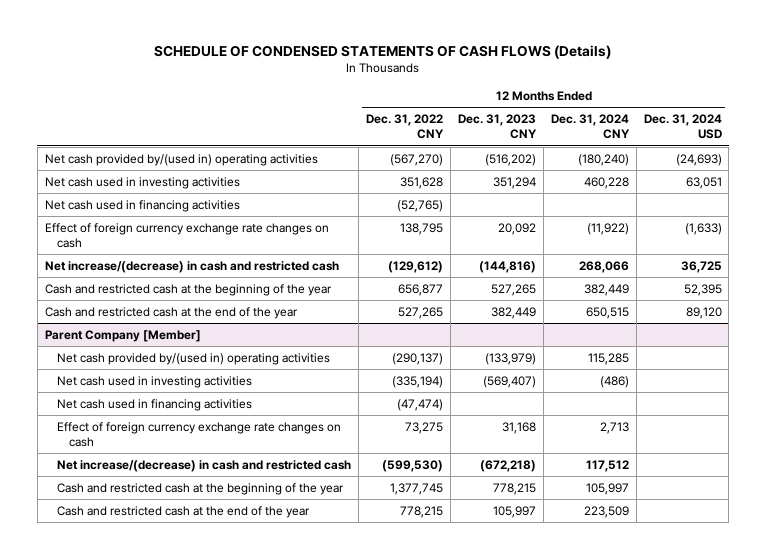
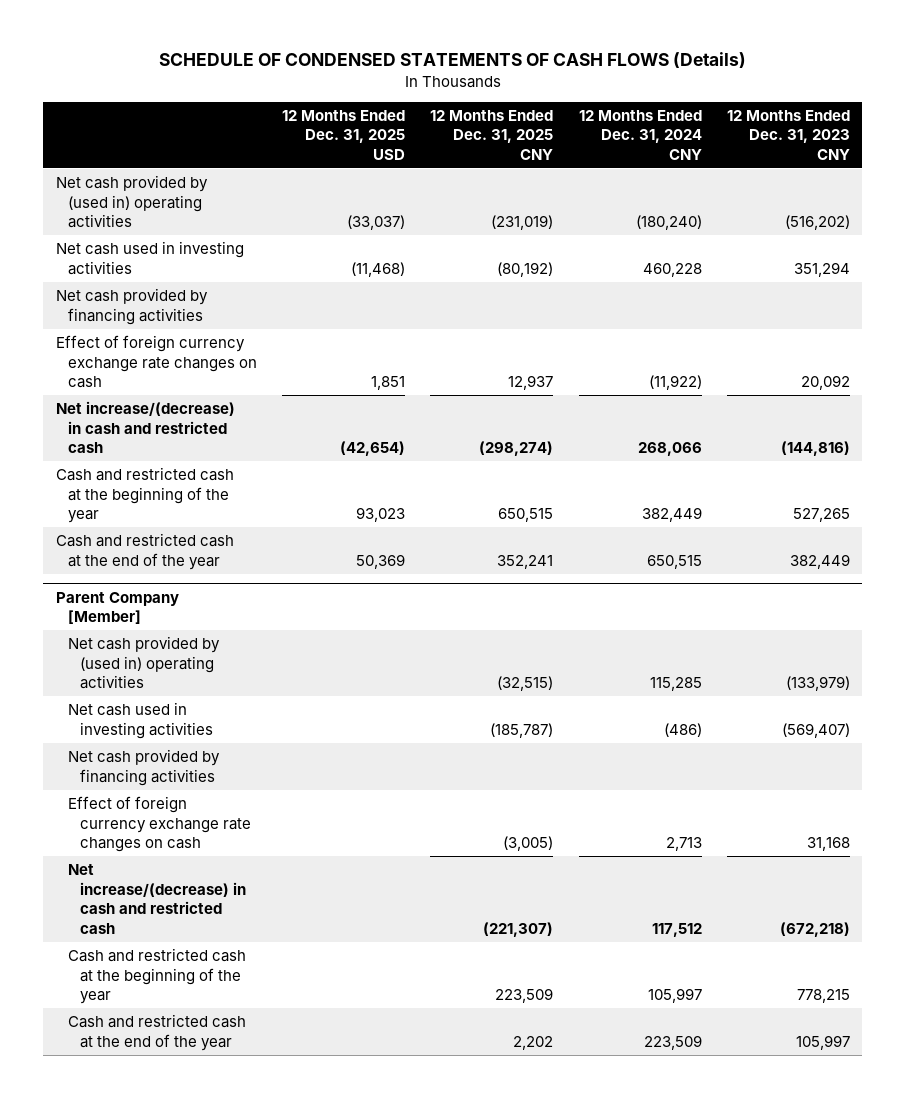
- | 12 Months Ended Dec. 31, 2022 CNY | 12 Months Ended Dec. 31, 2023 CNY | 12 Months Ended Dec. 31, 2024 CNY | 12 Months Ended Dec. 31, 2024 USD
+ | 12 Months Ended Dec. 31, 2025 USD | 12 Months Ended Dec. 31, 2025 CNY | 12 Months Ended Dec. 31, 2024 CNY | 12 Months Ended Dec. 31, 2023 CNY
- Net cash provided by/(used in) operating activities | (567,270) | (516,202) | (180,240) | (24,693)
+ Net cash provided by (used in) operating activities | (33,037) | (231,019) | (180,240) | (516,202)
- Net cash used in financing activities | (52,765) | | |
+ Net cash provided by financing activities
@ Parent Company [Member]
- Net cash provided by/(used in) operating activities | (290,137) | (133,979) | 115,285 |
+ Net cash provided by (used in) operating activities | | (32,515) | 115,285 | (133,979)
- Net cash used in financing activities | (47,474) | | |
+ Net cash provided by financing activities

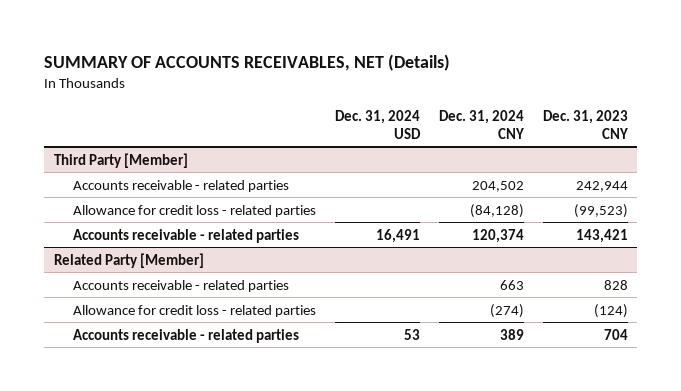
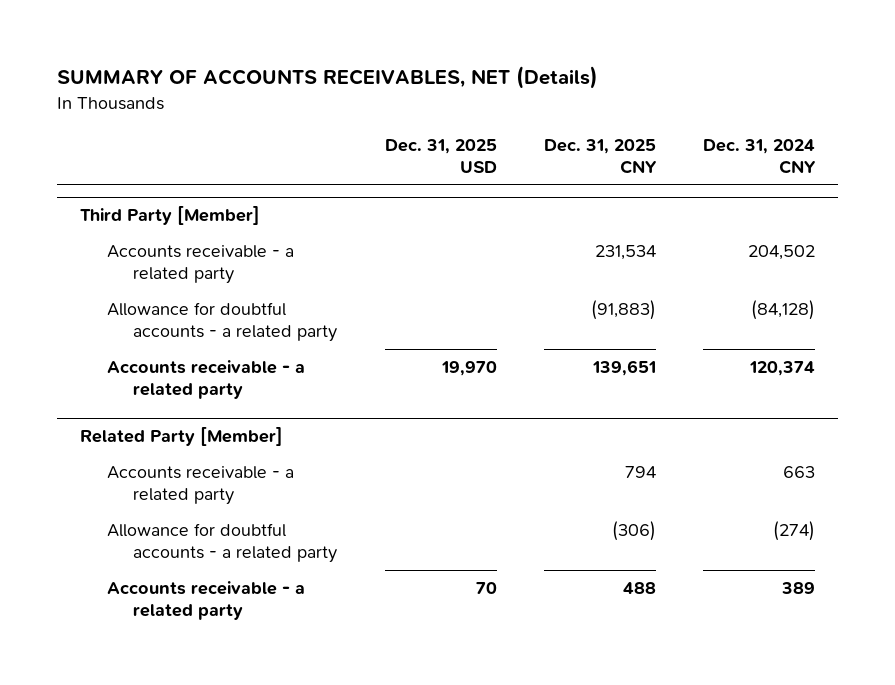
- | Dec. 31, 2024 USD | Dec. 31, 2024 CNY | Dec. 31, 2023 CNY
+ | Dec. 31, 2025 USD | Dec. 31, 2025 CNY | Dec. 31, 2024 CNY
@ Third Party [Member]
- Accounts receivable - related parties | | 204,502 | 242,944
- Allowance for credit loss - related parties | | (84,128) | (99,523)
- Accounts receivable - related parties | 16,491 | 120,374 | 143,421
+ Accounts receivable - a related party | | 231,534 | 204,502
+ Allowance for doubtful accounts - a related party | | (91,883) | (84,128)
+ Accounts receivable - a related party | 19,970 | 139,651 | 120,374
@ Related Party [Member]
- Accounts receivable - related parties | | 663 | 828
- Allowance for credit loss - related parties | | (274) | (124)
- Accounts receivable - related parties | 53 | 389 | 704
+ Accounts receivable - a related party | | 794 | 663
+ Allowance for doubtful accounts - a related party | | (306) | (274)
+ Accounts receivable - a related party | 70 | 488 | 389

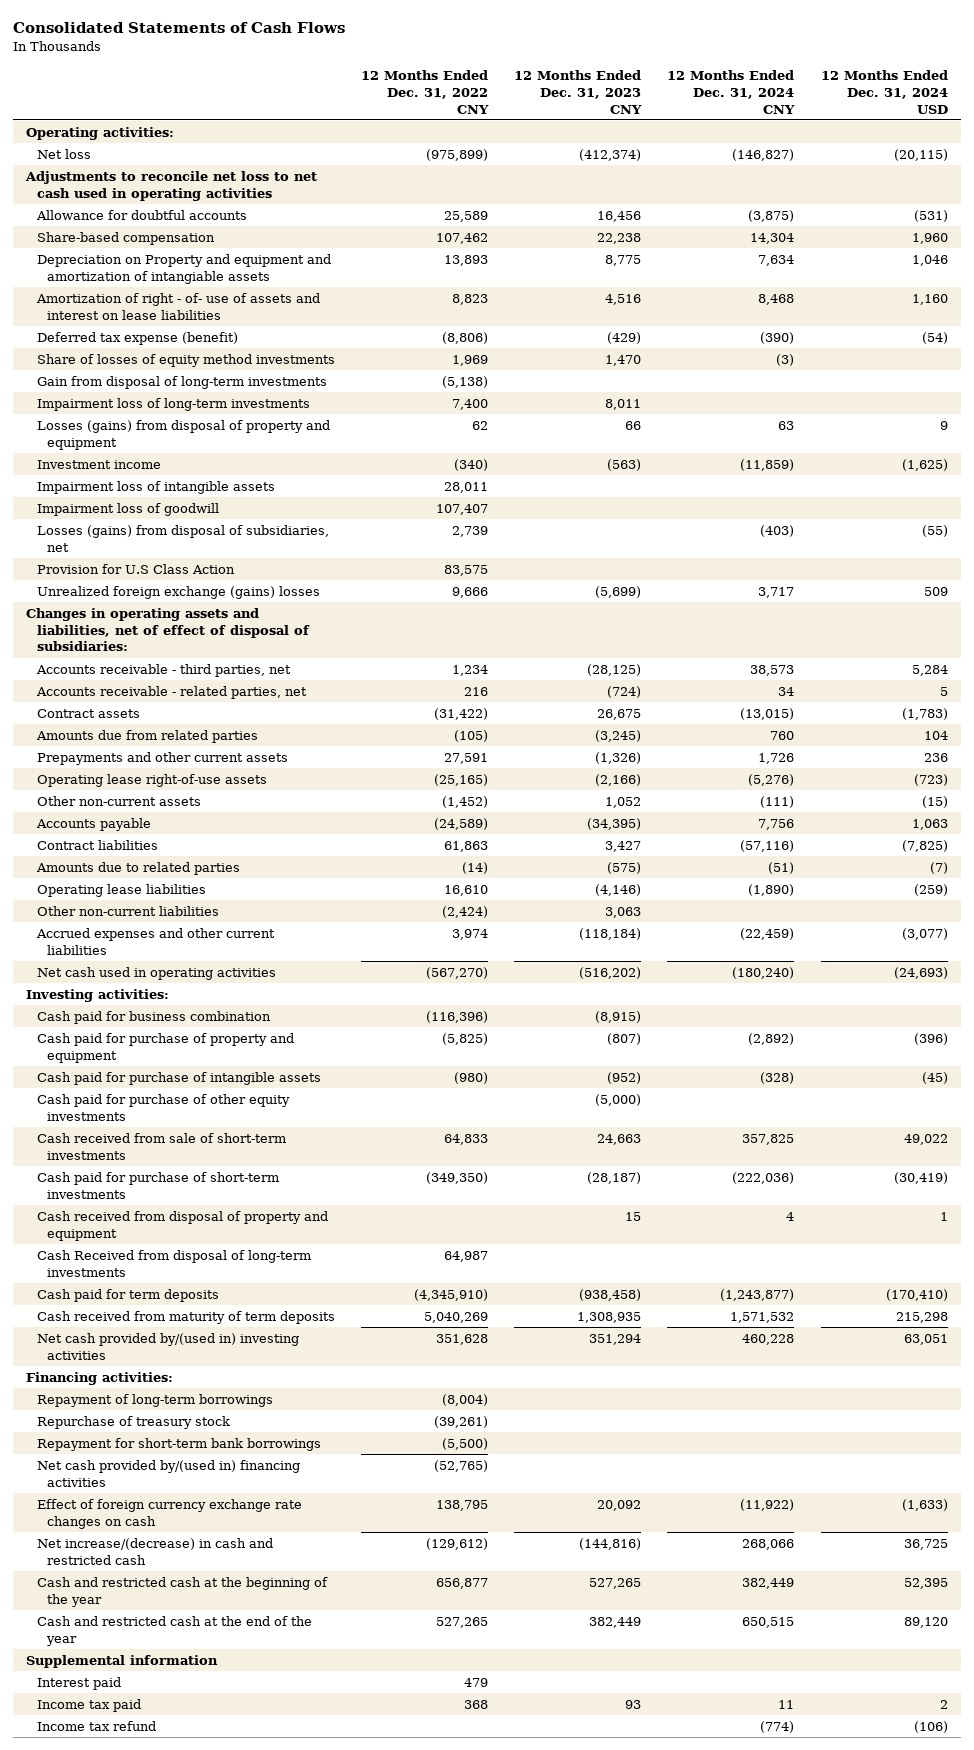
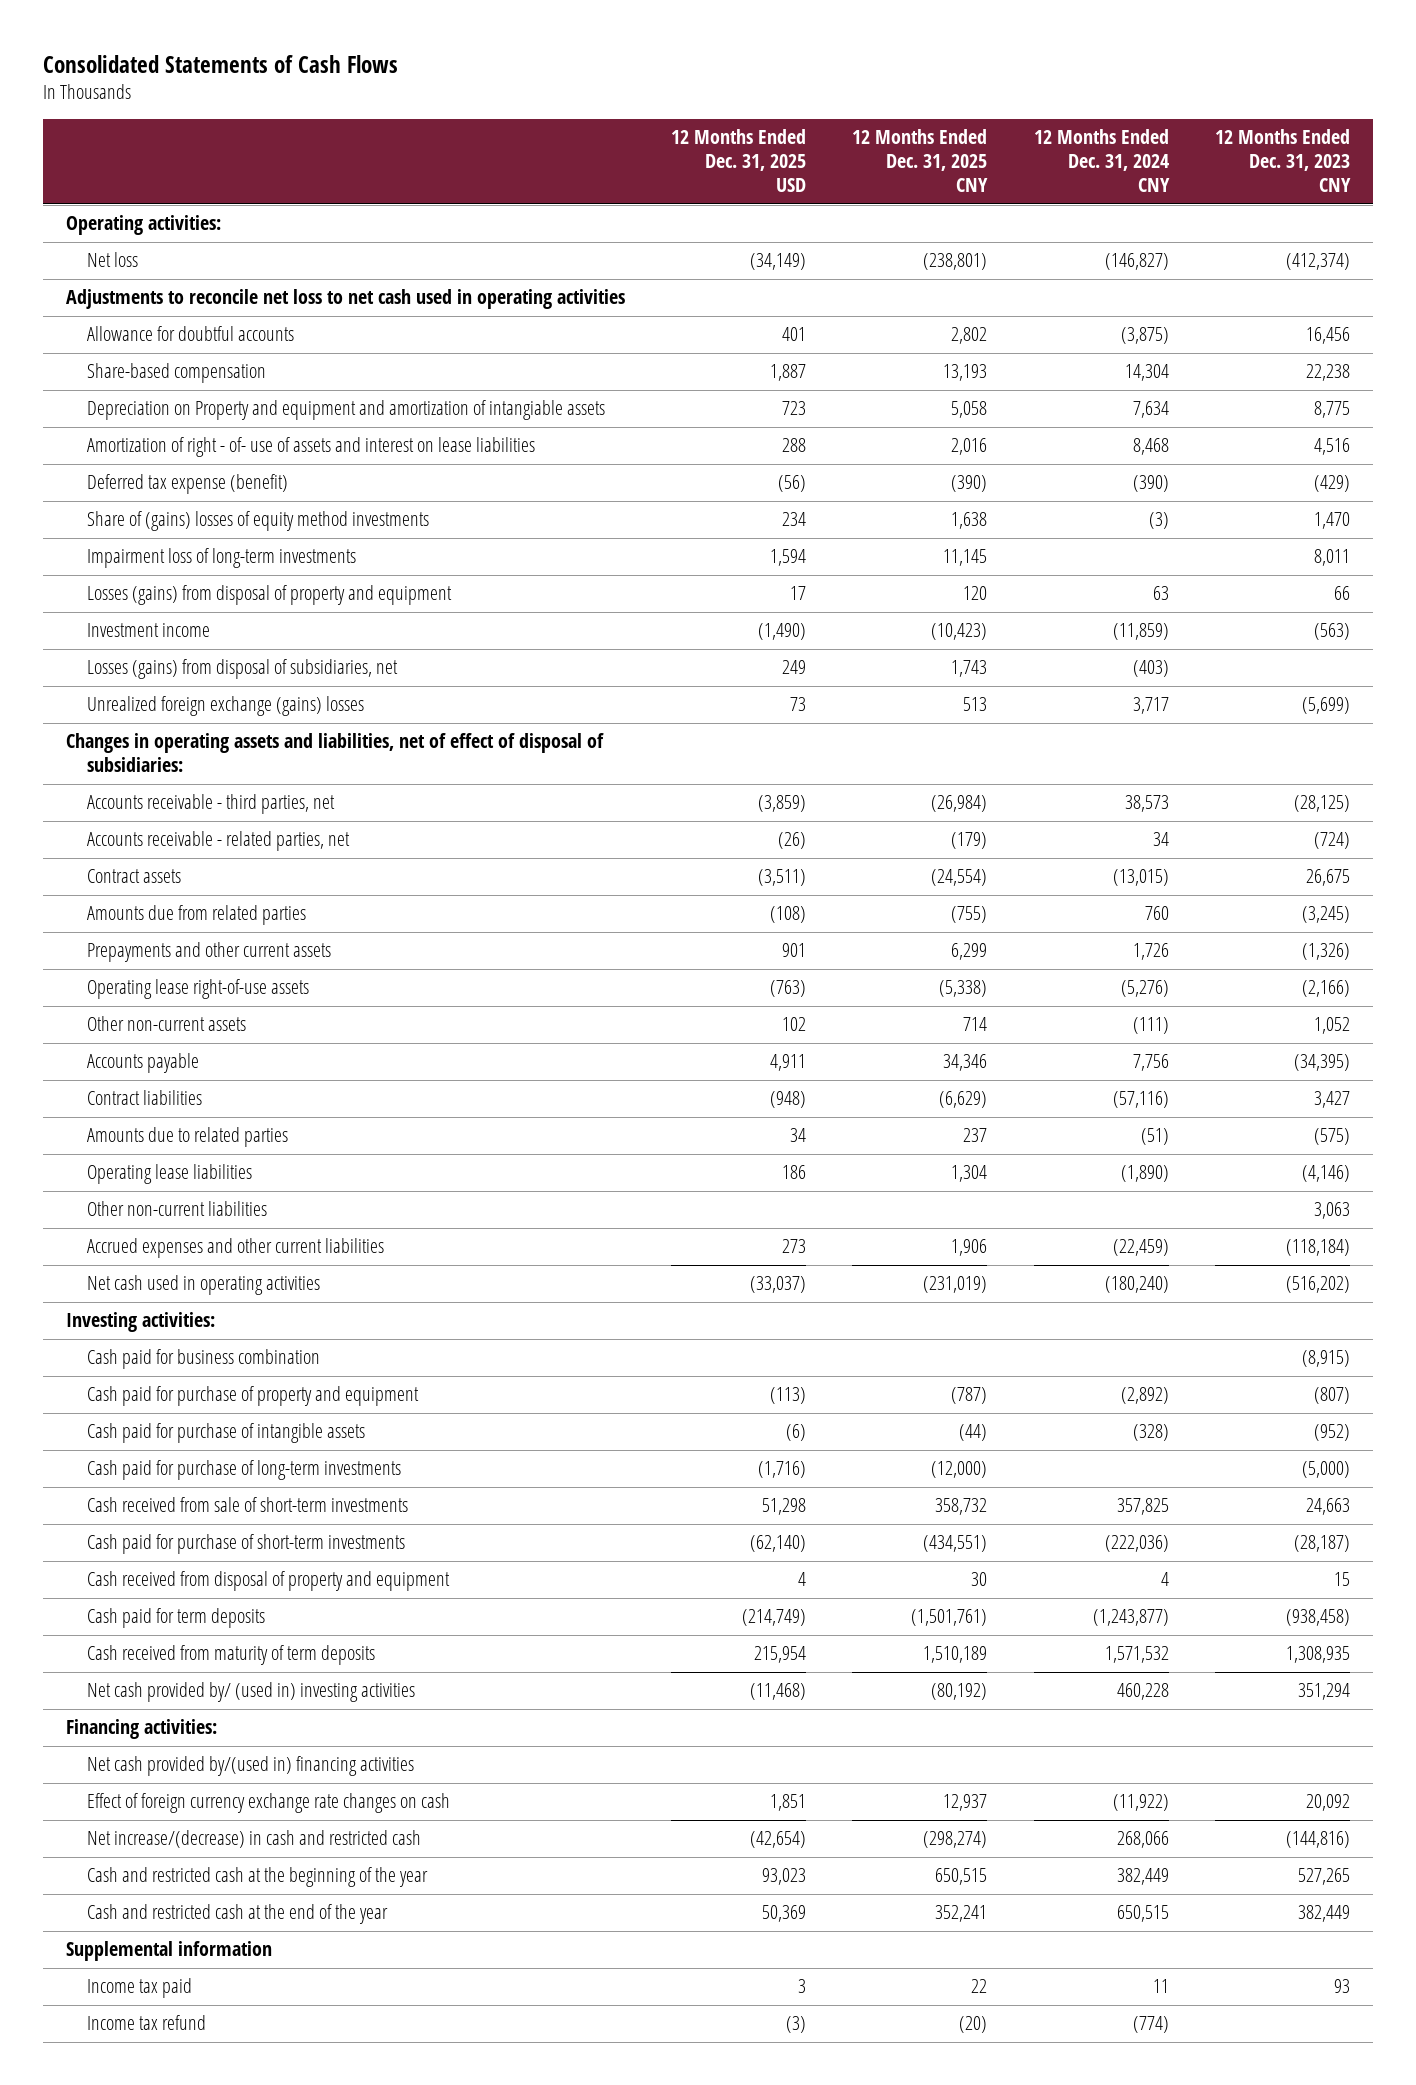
- | 12 Months Ended Dec. 31, 2022 CNY | 12 Months Ended Dec. 31, 2023 CNY | 12 Months Ended Dec. 31, 2024 CNY | 12 Months Ended Dec. 31, 2024 USD
+ | 12 Months Ended Dec. 31, 2025 USD | 12 Months Ended Dec. 31, 2025 CNY | 12 Months Ended Dec. 31, 2024 CNY | 12 Months Ended Dec. 31, 2023 CNY
- Share of losses of equity method investments | 1,969 | 1,470 | (3) |
- Gain from disposal of long-term investments | (5,138) | | |
+ Share of (gains) losses of equity method investments | 234 | 1,638 | (3) | 1,470
- Impairment loss of intangible assets | 28,011 | | |
- Impairment loss of goodwill | 107,407 | | |
- Provision for U.S Class Action | 83,575 | | |
- Cash paid for purchase of other equity investments | | (5,000) | |
+ Cash paid for purchase of long-term investments | (1,716) | (12,000) | | (5,000)
- Cash Received from disposal of long-term investments | 64,987 | | |
- Net cash provided by/(used in) investing activities | 351,628 | 351,294 | 460,228 | 63,051
+ Net cash provided by/ (used in) investing activities | (11,468) | (80,192) | 460,228 | 351,294
- Repayment of long-term borrowings | (8,004) | | |
- Repurchase of treasury stock | (39,261) | | |
- Repayment for short-term bank borrowings | (5,500) | | |
- Interest paid | 479 | | |

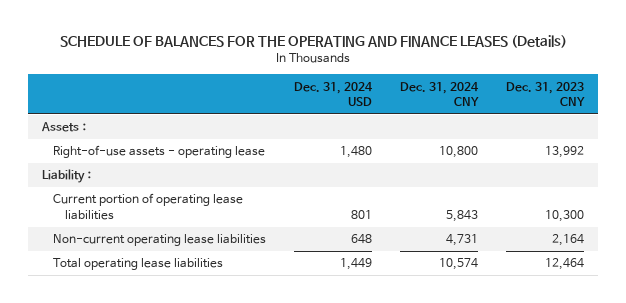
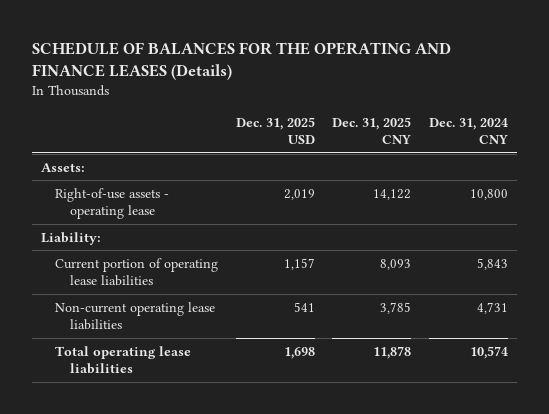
- | Dec. 31, 2024 USD | Dec. 31, 2024 CNY | Dec. 31, 2023 CNY
+ | Dec. 31, 2025 USD | Dec. 31, 2025 CNY | Dec. 31, 2024 CNY
- Assets：
+ Assets:
- Liability：
+ Liability:

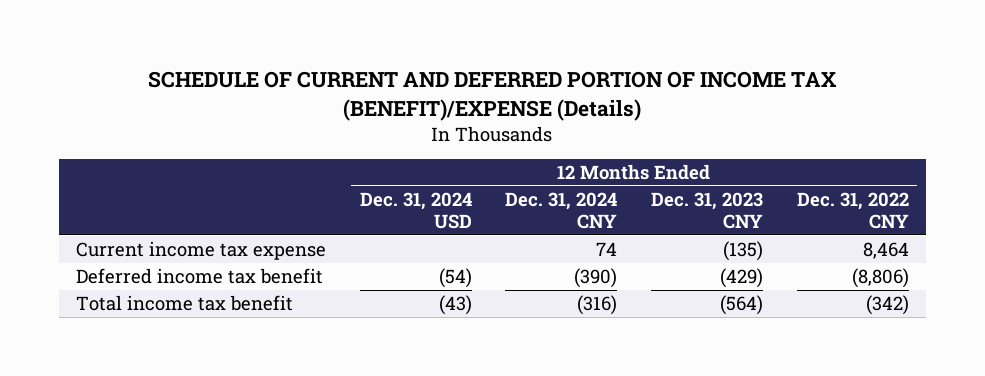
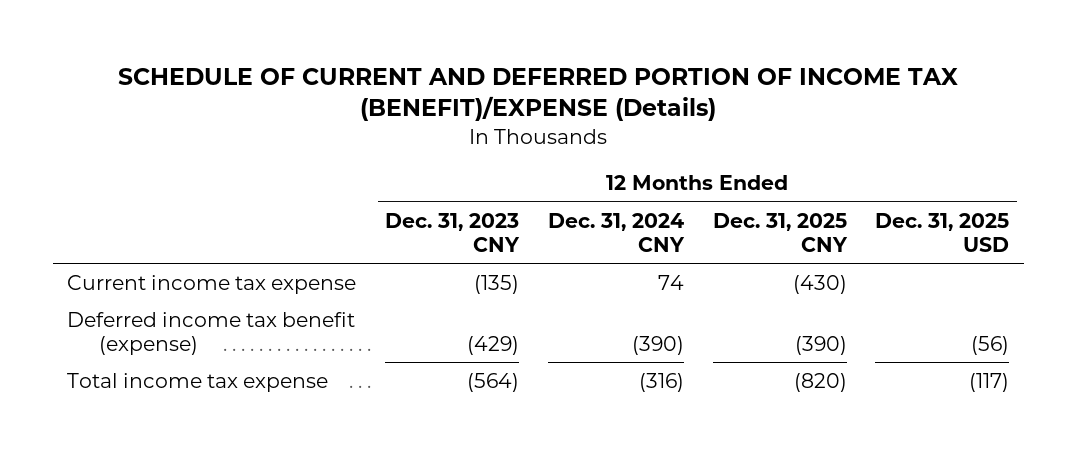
- | 12 Months Ended Dec. 31, 2024 USD | 12 Months Ended Dec. 31, 2024 CNY | 12 Months Ended Dec. 31, 2023 CNY | 12 Months Ended Dec. 31, 2022 CNY
+ | 12 Months Ended Dec. 31, 2023 CNY | 12 Months Ended Dec. 31, 2024 CNY | 12 Months Ended Dec. 31, 2025 CNY | 12 Months Ended Dec. 31, 2025 USD
- Deferred income tax benefit | (54) | (390) | (429) | (8,806)
- Total income tax benefit | (43) | (316) | (564) | (342)
+ Deferred income tax benefit (expense) | (429) | (390) | (390) | (56)
+ Total income tax expense | (564) | (316) | (820) | (117)

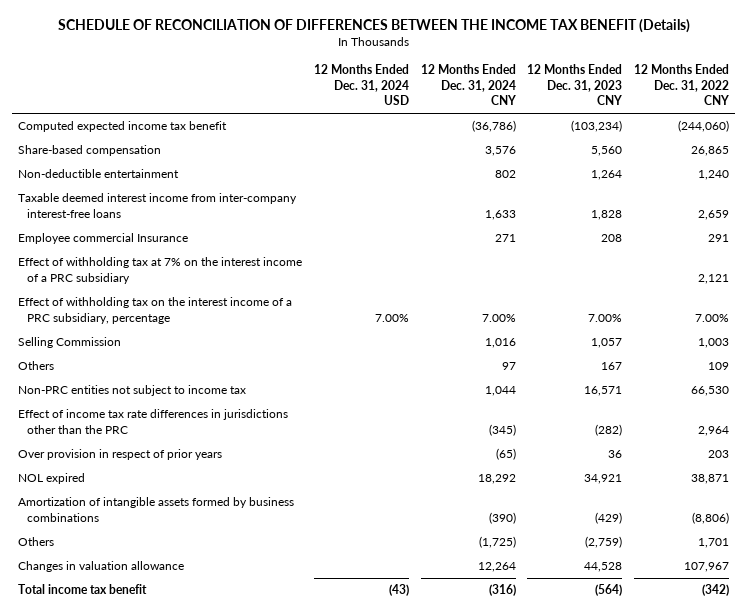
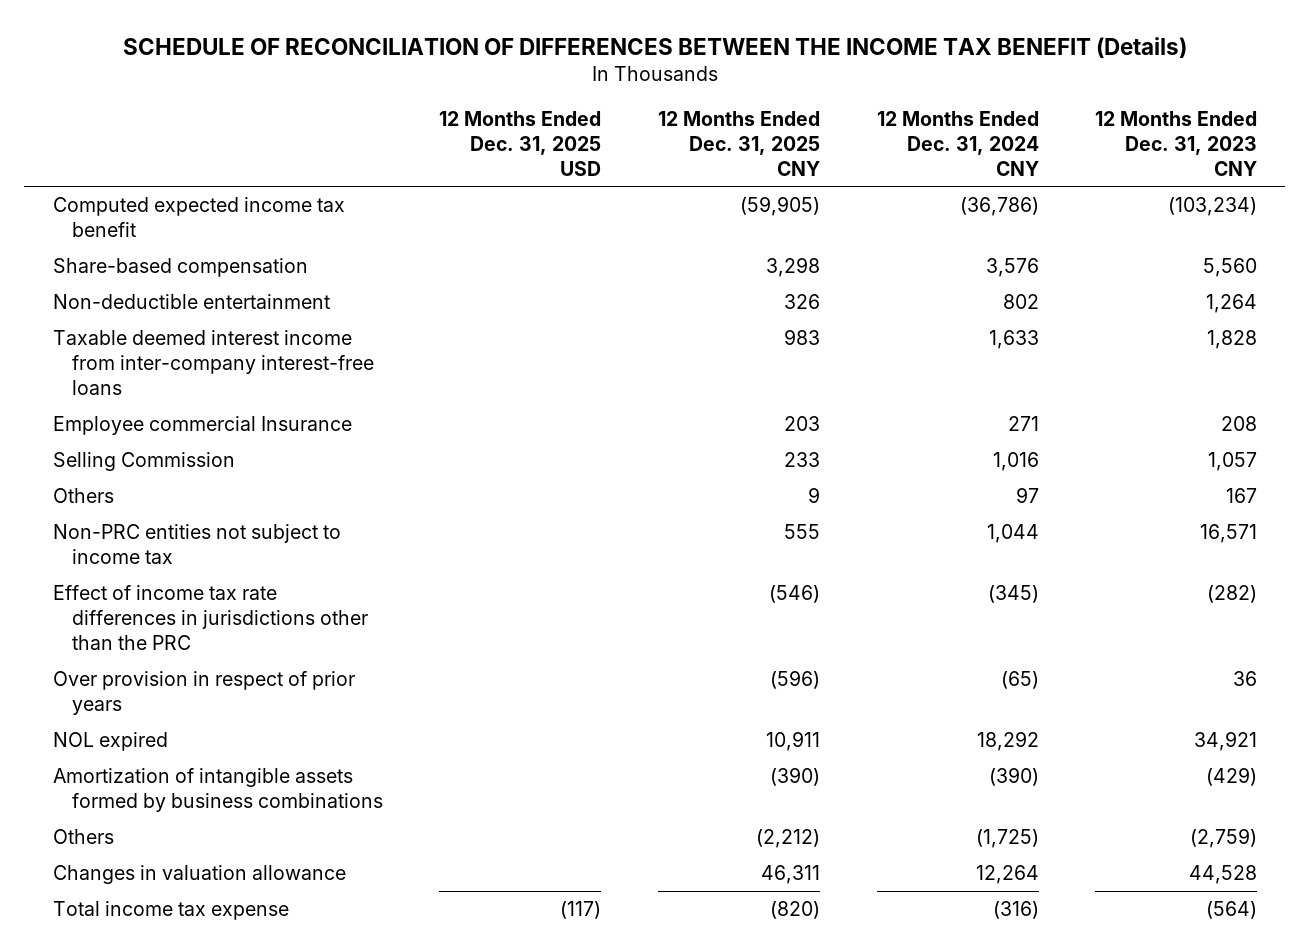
- | 12 Months Ended Dec. 31, 2024 USD | 12 Months Ended Dec. 31, 2024 CNY | 12 Months Ended Dec. 31, 2023 CNY | 12 Months Ended Dec. 31, 2022 CNY
+ | 12 Months Ended Dec. 31, 2025 USD | 12 Months Ended Dec. 31, 2025 CNY | 12 Months Ended Dec. 31, 2024 CNY | 12 Months Ended Dec. 31, 2023 CNY
- Effect of withholding tax at 7% on the interest income of a PRC subsidiary | | | | 2,121
- Effect of withholding tax on the interest income of a PRC subsidiary, percentage | 7.00% | 7.00% | 7.00% | 7.00%
- Total income tax benefit | (43) | (316) | (564) | (342)
+ Total income tax expense | (117) | (820) | (316) | (564)

